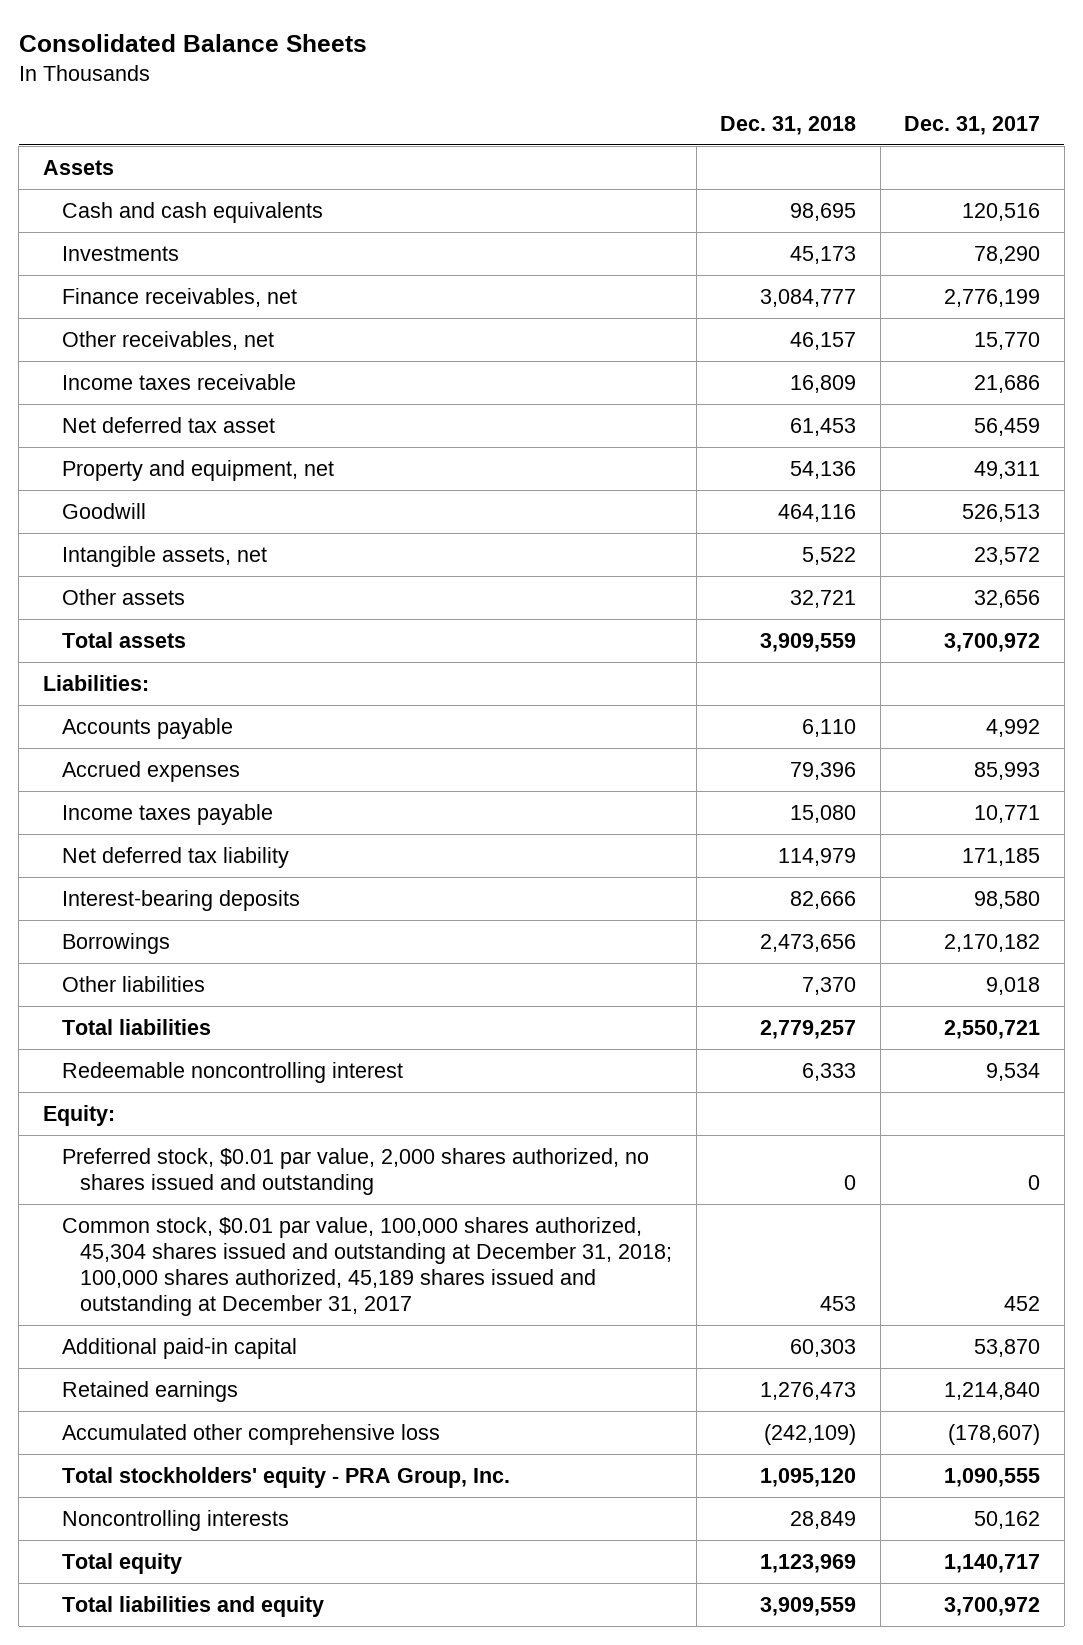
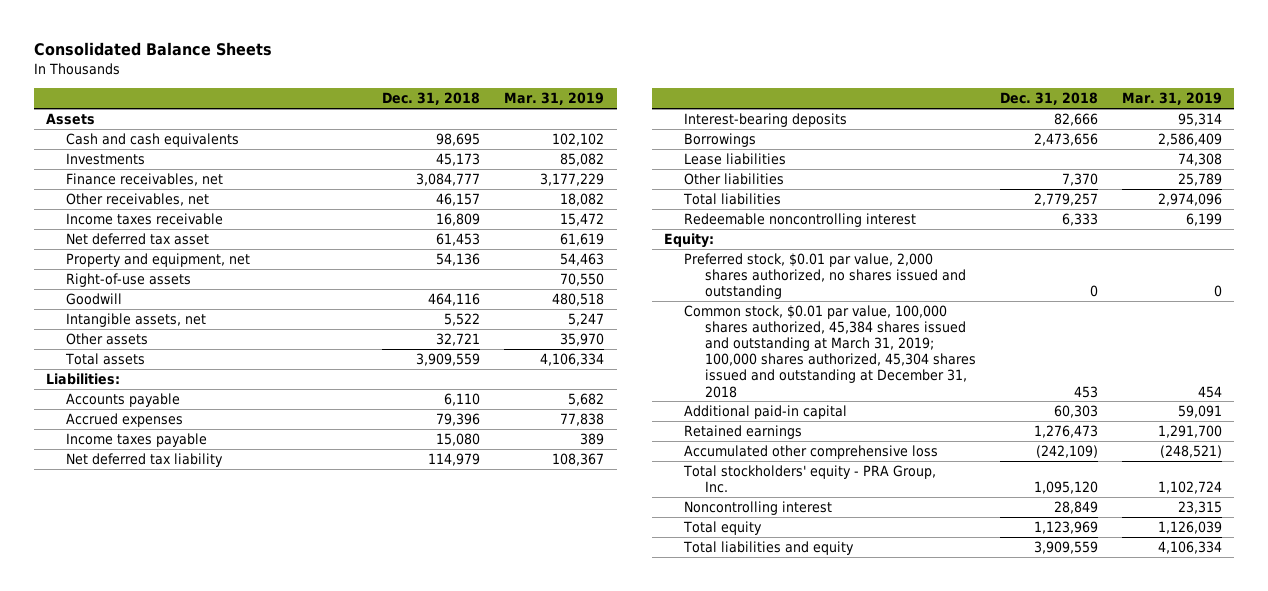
- | Dec. 31, 2018 | Dec. 31, 2017
+ | Dec. 31, 2018 | Mar. 31, 2019
+ Right-of-use assets | | 70,550
+ Lease liabilities | | 74,308
- Common stock, $0.01 par value, 100,000 shares authorized, 45,304 shares issued and outstanding at December 31, 2018; 100,000 shares authorized, 45,189 shares issued and outstanding at December 31, 2017 | 453 | 452
+ Common stock, $0.01 par value, 100,000 shares authorized, 45,384 shares issued and outstanding at March 31, 2019; 100,000 shares authorized, 45,304 shares issued and outstanding at December 31, 2018 | 453 | 454
- Noncontrolling interests | 28,849 | 50,162
+ Noncontrolling interest | 28,849 | 23,315

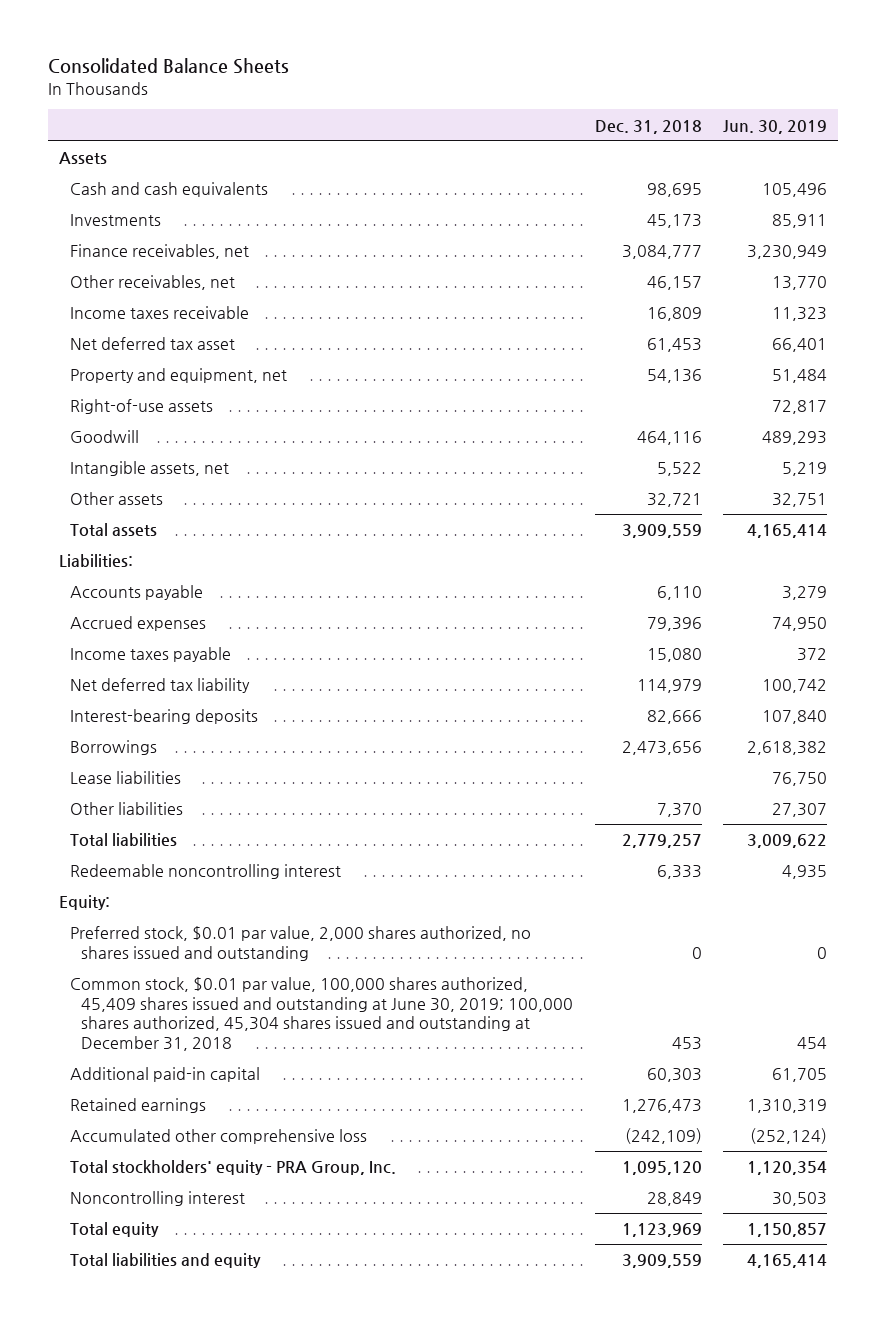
- | Dec. 31, 2018 | Mar. 31, 2019
+ | Dec. 31, 2018 | Jun. 30, 2019
- Common stock, $0.01 par value, 100,000 shares authorized, 45,384 shares issued and outstanding at March 31, 2019; 100,000 shares authorized, 45,304 shares issued and outstanding at December 31, 2018 | 453 | 454
+ Common stock, $0.01 par value, 100,000 shares authorized, 45,409 shares issued and outstanding at June 30, 2019; 100,000 shares authorized, 45,304 shares issued and outstanding at December 31, 2018 | 453 | 454

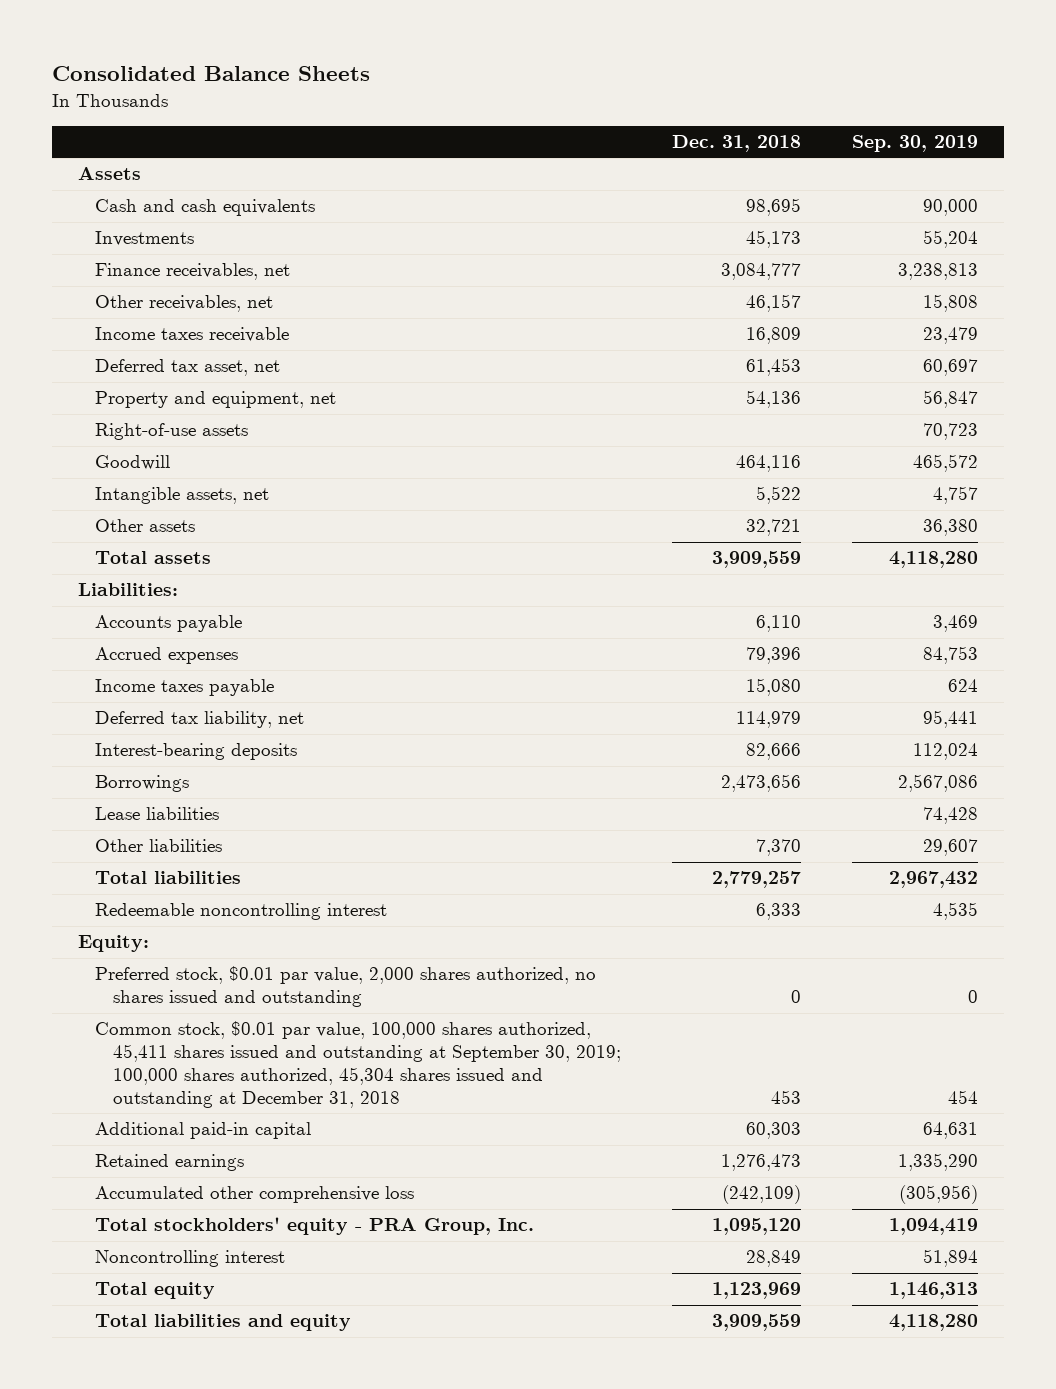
- | Dec. 31, 2018 | Jun. 30, 2019
+ | Dec. 31, 2018 | Sep. 30, 2019
- Net deferred tax asset | 61,453 | 66,401
+ Deferred tax asset, net | 61,453 | 60,697
- Net deferred tax liability | 114,979 | 100,742
+ Deferred tax liability, net | 114,979 | 95,441
- Common stock, $0.01 par value, 100,000 shares authorized, 45,409 shares issued and outstanding at June 30, 2019; 100,000 shares authorized, 45,304 shares issued and outstanding at December 31, 2018 | 453 | 454
+ Common stock, $0.01 par value, 100,000 shares authorized, 45,411 shares issued and outstanding at September 30, 2019; 100,000 shares authorized, 45,304 shares issued and outstanding at December 31, 2018 | 453 | 454

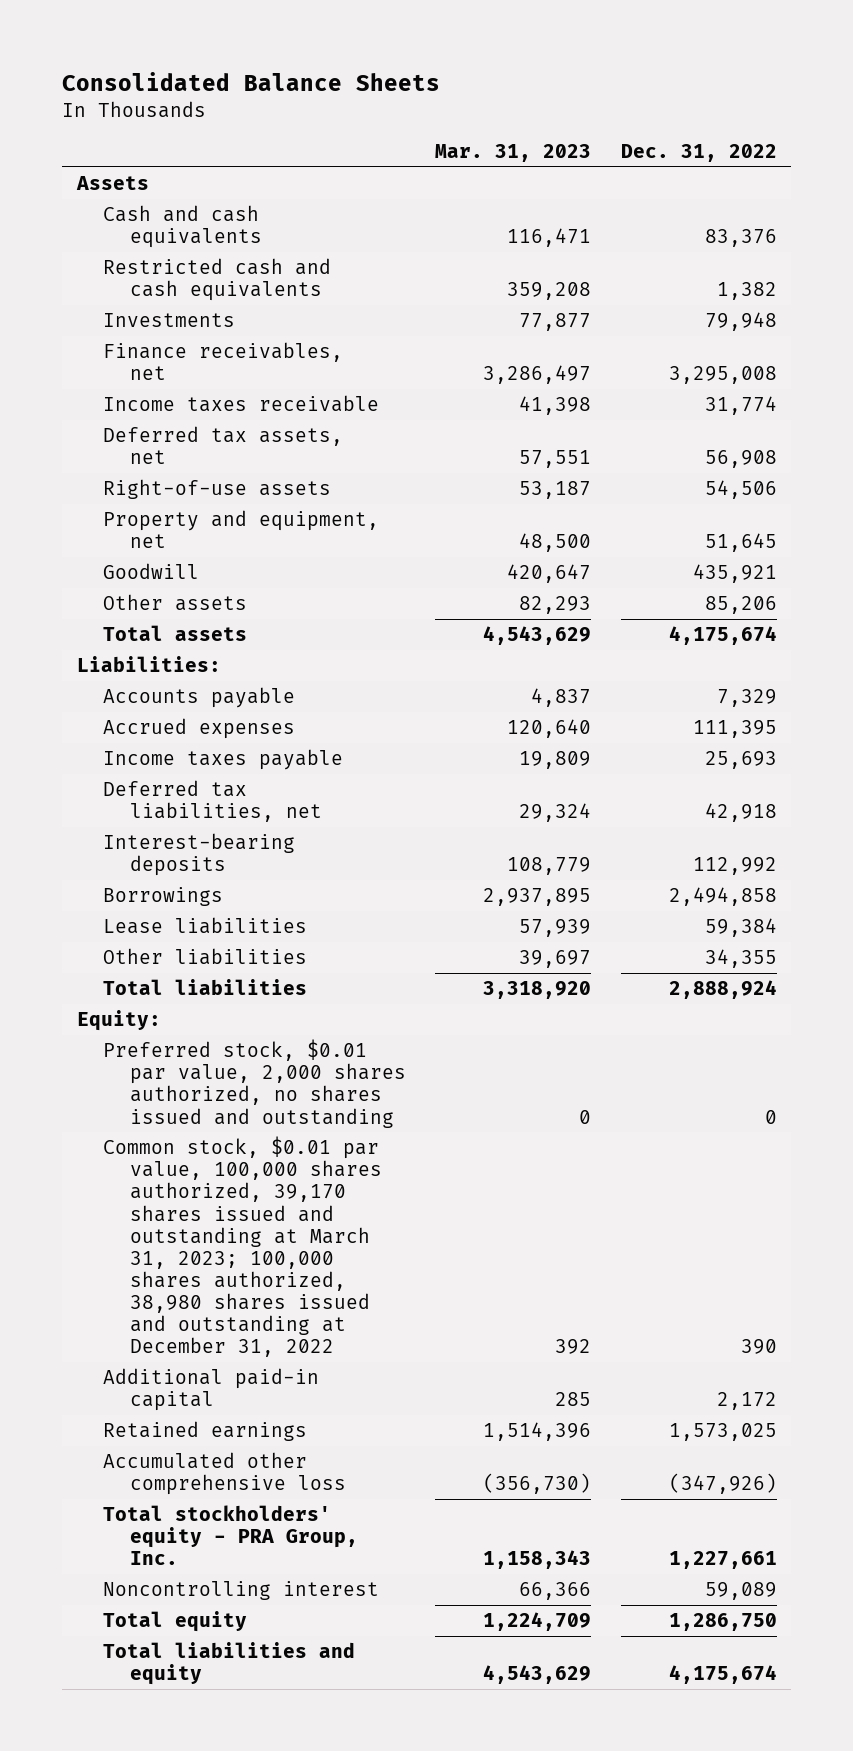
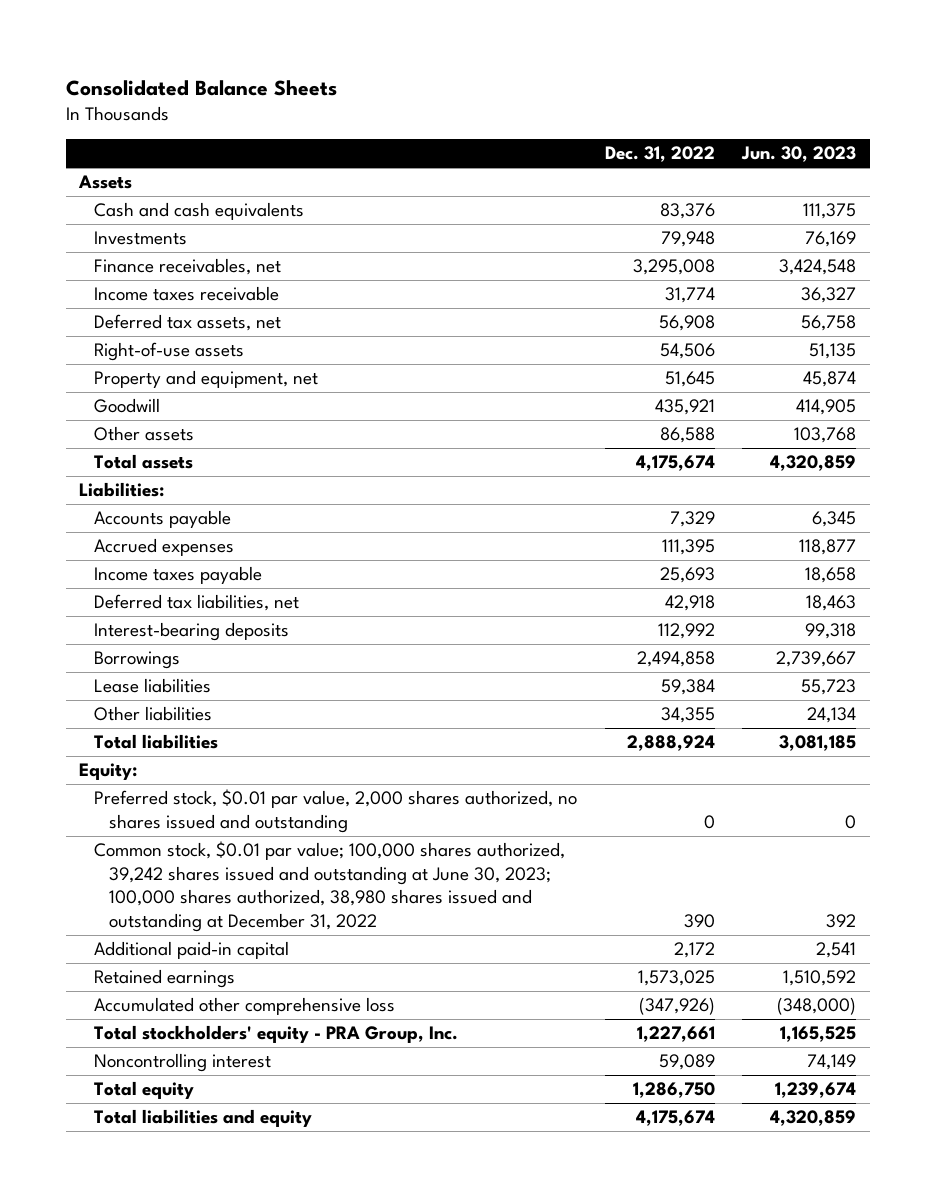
- | Mar. 31, 2023 | Dec. 31, 2022
+ | Dec. 31, 2022 | Jun. 30, 2023
- Restricted cash and cash equivalents | 359,208 | 1,382
- Other assets | 82,293 | 85,206
+ Other assets | 86,588 | 103,768
- Common stock, $0.01 par value, 100,000 shares authorized, 39,170 shares issued and outstanding at March 31, 2023; 100,000 shares authorized, 38,980 shares issued and outstanding at December 31, 2022 | 392 | 390
+ Common stock, $0.01 par value; 100,000 shares authorized, 39,242 shares issued and outstanding at June 30, 2023; 100,000 shares authorized, 38,980 shares issued and outstanding at December 31, 2022 | 390 | 392

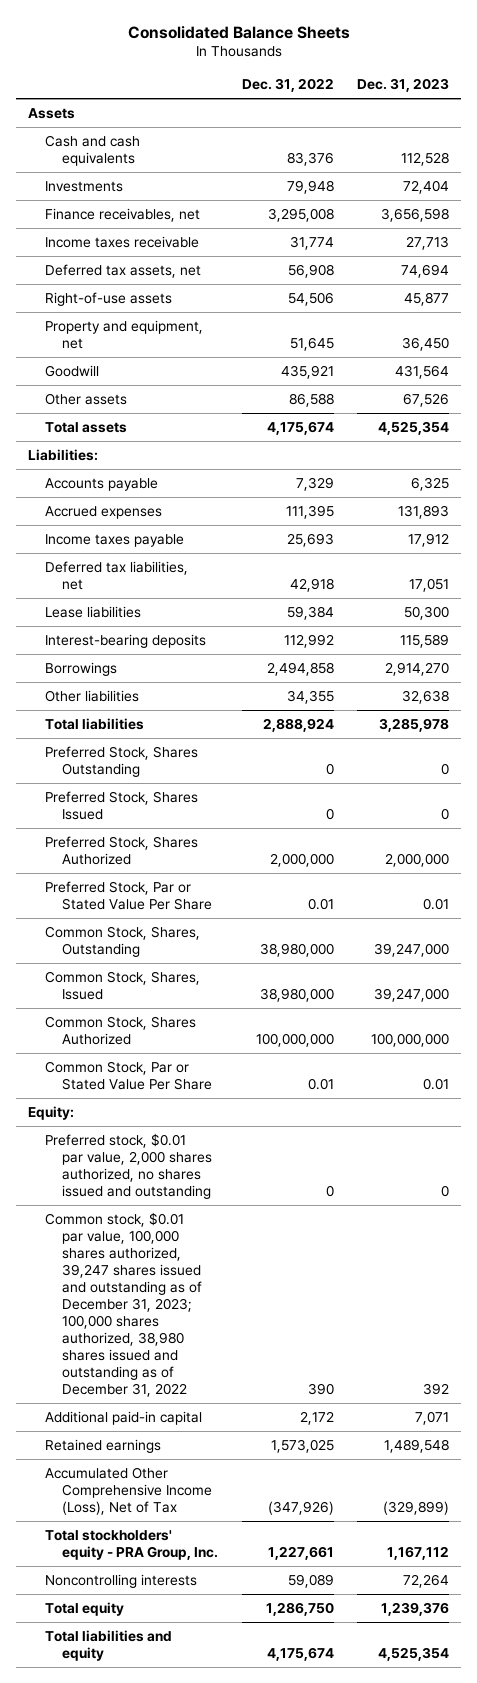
- | Dec. 31, 2022 | Jun. 30, 2023
+ | Dec. 31, 2022 | Dec. 31, 2023
moved up: Lease liabilities | 59,384 | 50,300
+ Preferred Stock, Shares Outstanding | 0 | 0
+ Preferred Stock, Shares Issued | 0 | 0
+ Preferred Stock, Shares Authorized | 2,000,000 | 2,000,000
+ Preferred Stock, Par or Stated Value Per Share | 0.01 | 0.01
+ Common Stock, Shares, Outstanding | 38,980,000 | 39,247,000
+ Common Stock, Shares, Issued | 38,980,000 | 39,247,000
+ Common Stock, Shares Authorized | 100,000,000 | 100,000,000
+ Common Stock, Par or Stated Value Per Share | 0.01 | 0.01
- Common stock, $0.01 par value; 100,000 shares authorized, 39,242 shares issued and outstanding at June 30, 2023; 100,000 shares authorized, 38,980 shares issued and outstanding at December 31, 2022 | 390 | 392
+ Common stock, $0.01 par value, 100,000 shares authorized, 39,247 shares issued and outstanding as of December 31, 2023; 100,000 shares authorized, 38,980 shares issued and outstanding as of December 31, 2022 | 390 | 392
- Accumulated other comprehensive loss | (347,926) | (348,000)
+ Accumulated Other Comprehensive Income (Loss), Net of Tax | (347,926) | (329,899)
- Noncontrolling interest | 59,089 | 74,149
+ Noncontrolling interests | 59,089 | 72,264

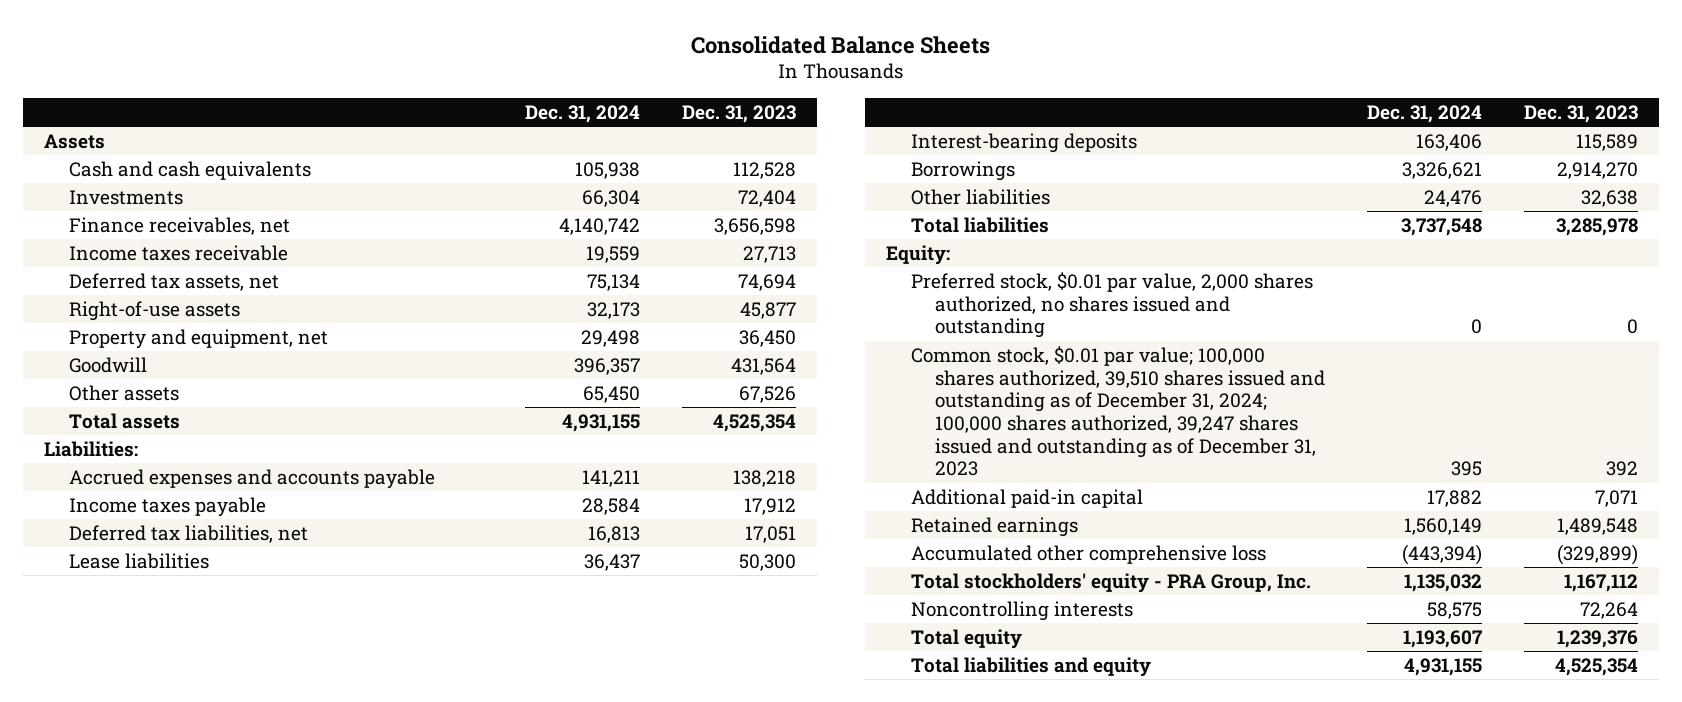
- | Dec. 31, 2022 | Dec. 31, 2023
+ | Dec. 31, 2024 | Dec. 31, 2023
- Accounts payable | 7,329 | 6,325
- Accrued expenses | 111,395 | 131,893
+ Accrued expenses and accounts payable | 141,211 | 138,218
- Preferred Stock, Shares Outstanding | 0 | 0
- Preferred Stock, Shares Issued | 0 | 0
- Preferred Stock, Shares Authorized | 2,000,000 | 2,000,000
- Preferred Stock, Par or Stated Value Per Share | 0.01 | 0.01
- Common Stock, Shares, Outstanding | 38,980,000 | 39,247,000
- Common Stock, Shares, Issued | 38,980,000 | 39,247,000
- Common Stock, Shares Authorized | 100,000,000 | 100,000,000
- Common Stock, Par or Stated Value Per Share | 0.01 | 0.01
- Common stock, $0.01 par value, 100,000 shares authorized, 39,247 shares issued and outstanding as of December 31, 2023; 100,000 shares authorized, 38,980 shares issued and outstanding as of December 31, 2022 | 390 | 392
+ Common stock, $0.01 par value; 100,000 shares authorized, 39,510 shares issued and outstanding as of December 31, 2024; 100,000 shares authorized, 39,247 shares issued and outstanding as of December 31, 2023 | 395 | 392
- Accumulated Other Comprehensive Income (Loss), Net of Tax | (347,926) | (329,899)
+ Accumulated other comprehensive loss | (443,394) | (329,899)

